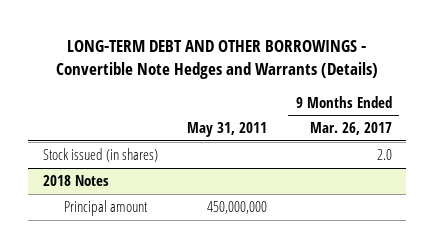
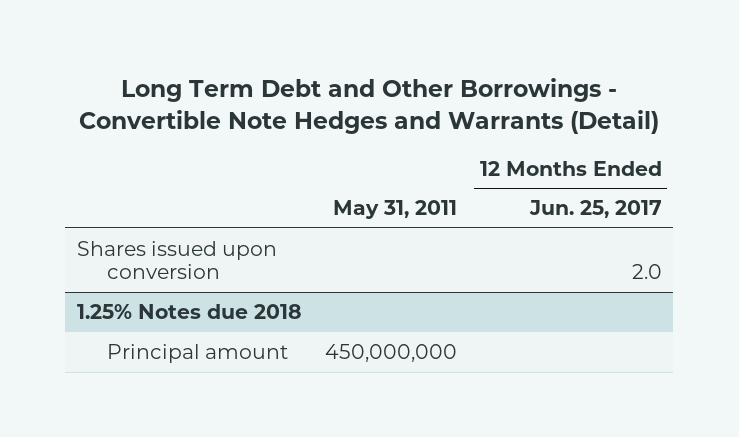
- LONG-TERM DEBT AND OTHER BORROWINGS - Convertible Note Hedges and Warrants (Details)
+ Long Term Debt and Other Borrowings - Convertible Note Hedges and Warrants (Detail)
- | May 31, 2011 | 9 Months Ended Mar. 26, 2017
+ | May 31, 2011 | 12 Months Ended Jun. 25, 2017
- Stock issued (in shares) | | 2.0
- 2018 Notes
+ Shares issued upon conversion | | 2.0
+ 1.25% Notes due 2018

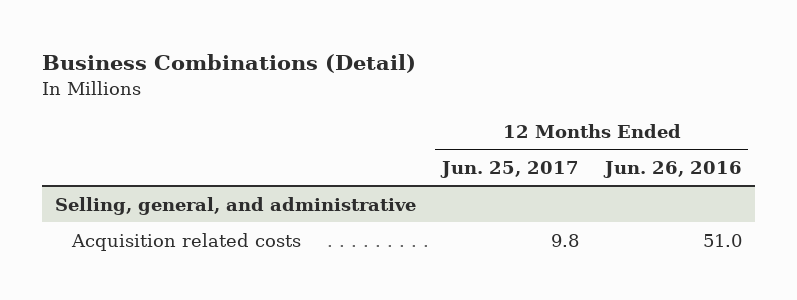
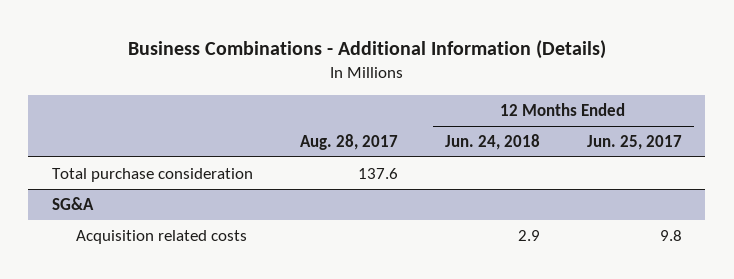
- Business Combinations (Detail)
+ Business Combinations - Additional Information (Details)
- | 12 Months Ended Jun. 25, 2017 | 12 Months Ended Jun. 26, 2016
+ | Aug. 28, 2017 | 12 Months Ended Jun. 24, 2018 | 12 Months Ended Jun. 25, 2017
- Selling, general, and administrative
+ Total purchase consideration | 137.6 | |
+ SG&A

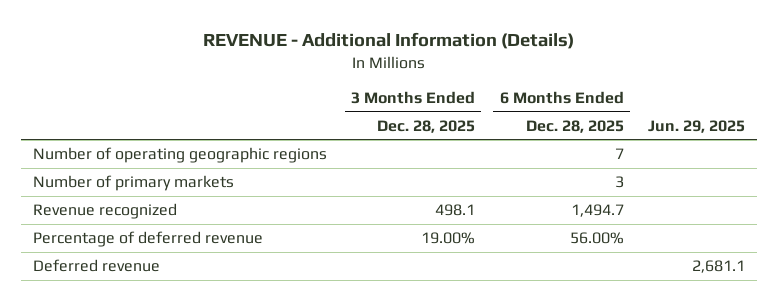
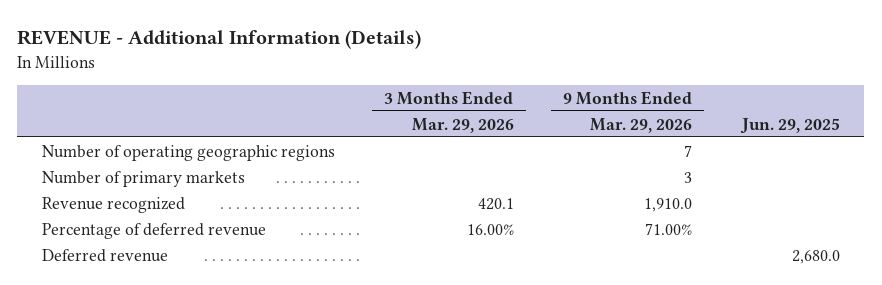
- | 3 Months Ended Dec. 28, 2025 | 6 Months Ended Dec. 28, 2025 | Jun. 29, 2025
+ | 3 Months Ended Mar. 29, 2026 | 9 Months Ended Mar. 29, 2026 | Jun. 29, 2025
- Deferred revenue | | | 2,681.1
+ Deferred revenue | | | 2,680.0

